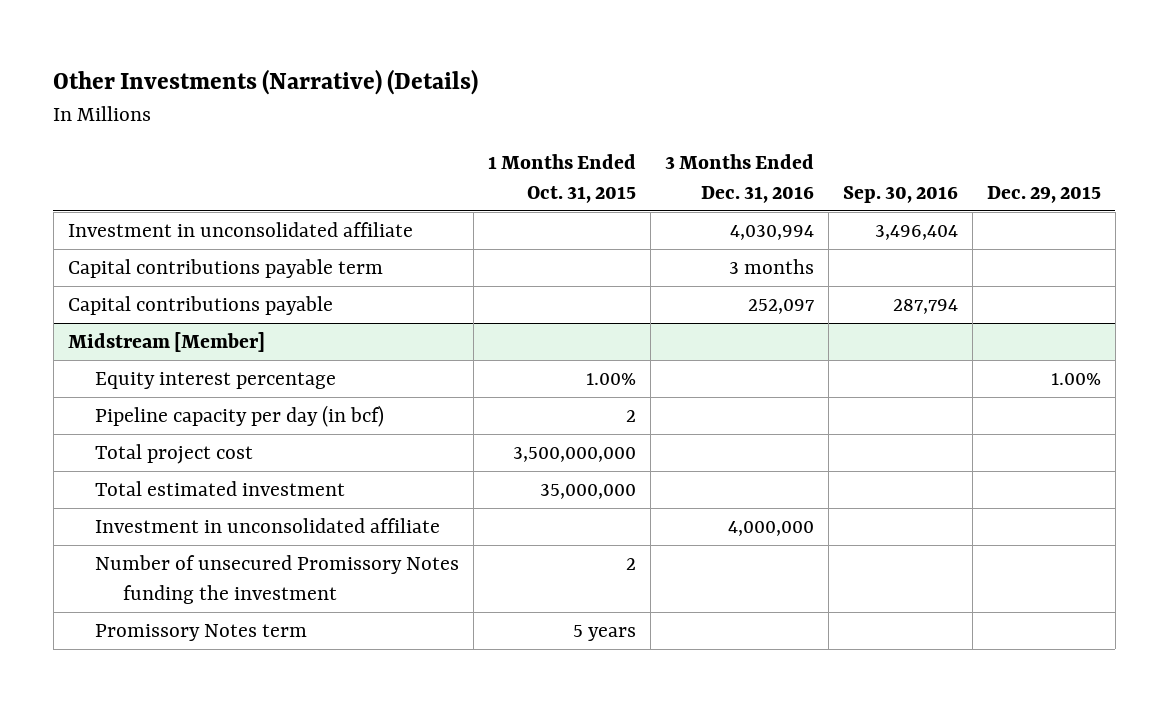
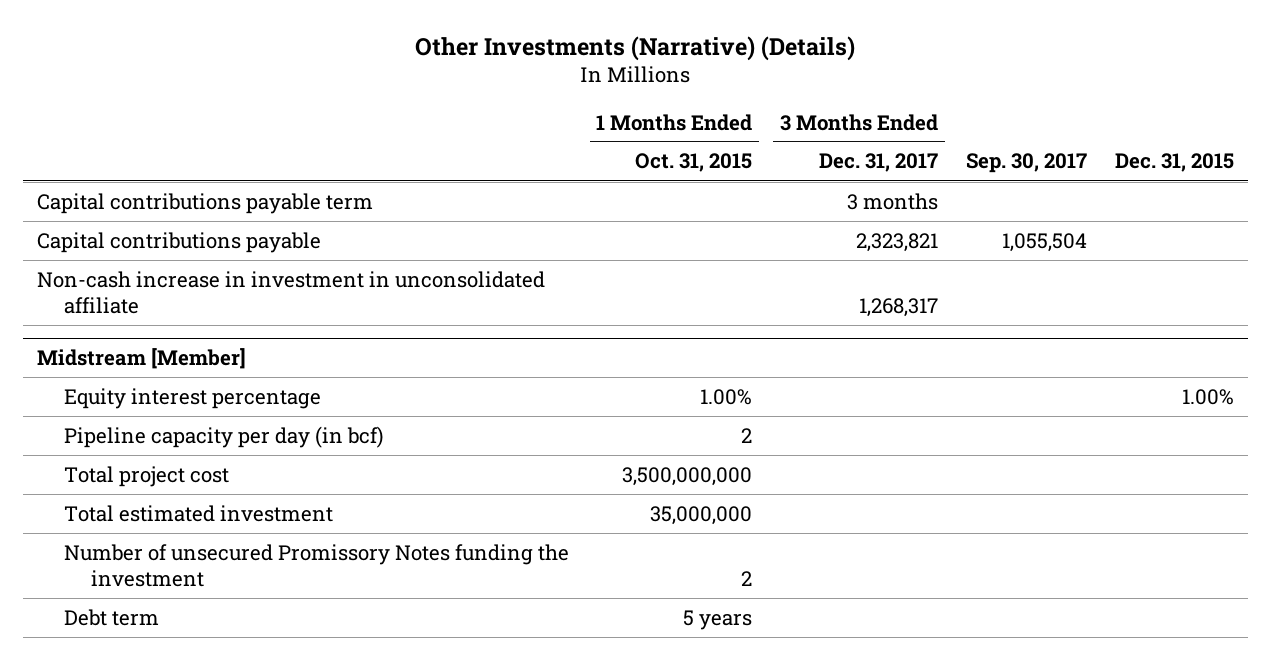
- | 1 Months Ended Oct. 31, 2015 | 3 Months Ended Dec. 31, 2016 | Sep. 30, 2016 | Dec. 29, 2015
+ | 1 Months Ended Oct. 31, 2015 | 3 Months Ended Dec. 31, 2017 | Sep. 30, 2017 | Dec. 31, 2015
- Investment in unconsolidated affiliate | | 4,030,994 | 3,496,404 |
+ Non-cash increase in investment in unconsolidated affiliate | | 1,268,317 | |
@ Midstream [Member]
- Investment in unconsolidated affiliate | | 4,000,000 | |
- Promissory Notes term | 5 years | | |
+ Debt term | 5 years | | |

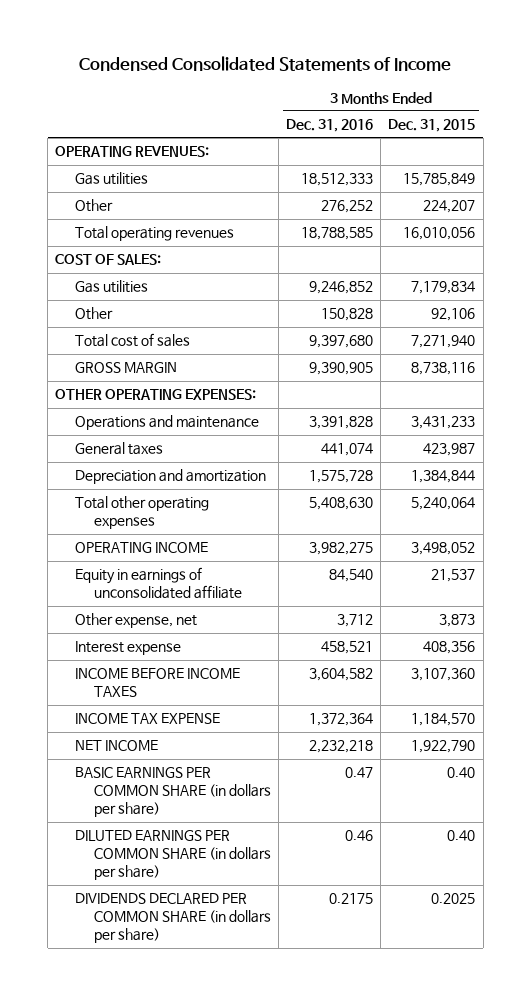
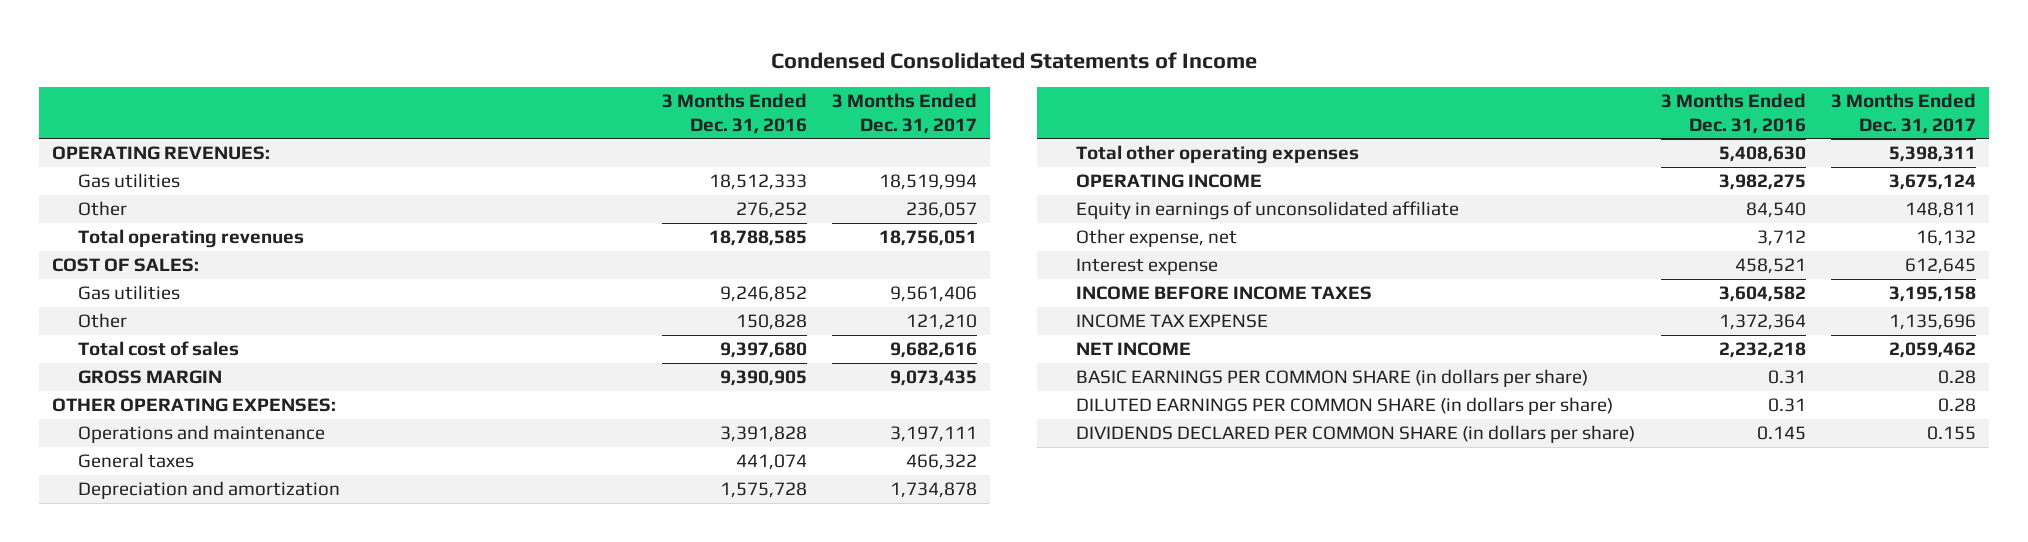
- | 3 Months Ended Dec. 31, 2016 | 3 Months Ended Dec. 31, 2015
+ | 3 Months Ended Dec. 31, 2016 | 3 Months Ended Dec. 31, 2017
- BASIC EARNINGS PER COMMON SHARE (in dollars per share) | 0.47 | 0.40
- DILUTED EARNINGS PER COMMON SHARE (in dollars per share) | 0.46 | 0.40
- DIVIDENDS DECLARED PER COMMON SHARE (in dollars per share) | 0.2175 | 0.2025
+ BASIC EARNINGS PER COMMON SHARE (in dollars per share) | 0.31 | 0.28
+ DILUTED EARNINGS PER COMMON SHARE (in dollars per share) | 0.31 | 0.28
+ DIVIDENDS DECLARED PER COMMON SHARE (in dollars per share) | 0.145 | 0.155

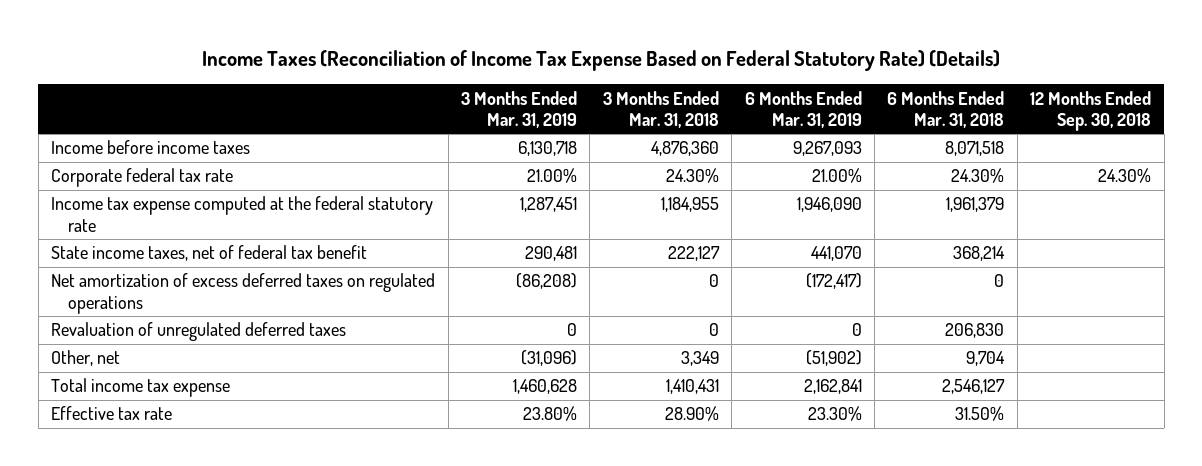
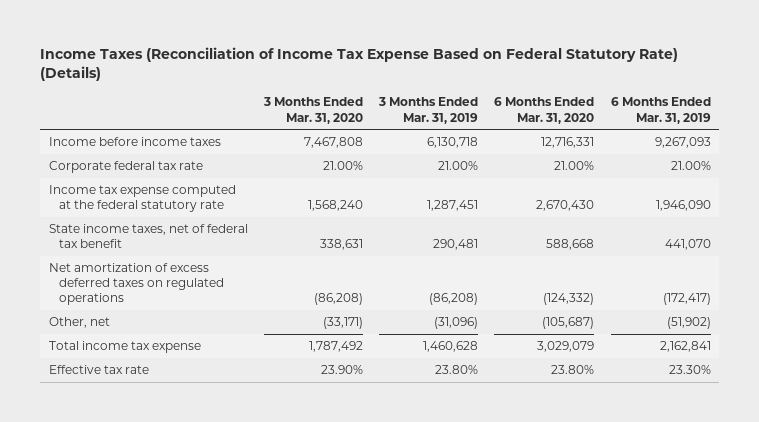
- | 3 Months Ended Mar. 31, 2019 | 3 Months Ended Mar. 31, 2018 | 6 Months Ended Mar. 31, 2019 | 6 Months Ended Mar. 31, 2018 | 12 Months Ended Sep. 30, 2018
+ | 3 Months Ended Mar. 31, 2020 | 3 Months Ended Mar. 31, 2019 | 6 Months Ended Mar. 31, 2020 | 6 Months Ended Mar. 31, 2019
- Revaluation of unregulated deferred taxes | 0 | 0 | 0 | 206,830 |

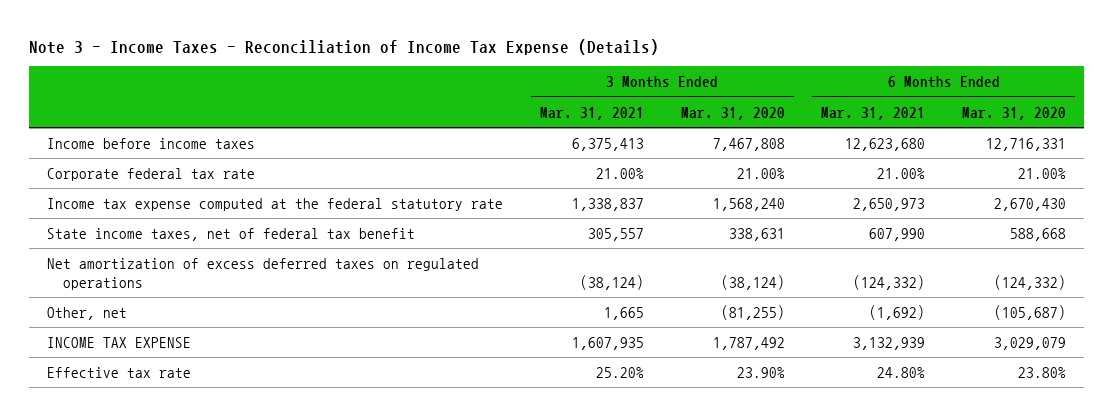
- Income Taxes (Reconciliation of Income Tax Expense Based on Federal Statutory Rate) (Details)
+ Note 3 - Income Taxes - Reconciliation of Income Tax Expense (Details)
- | 3 Months Ended Mar. 31, 2020 | 3 Months Ended Mar. 31, 2019 | 6 Months Ended Mar. 31, 2020 | 6 Months Ended Mar. 31, 2019
+ | 3 Months Ended Mar. 31, 2021 | 3 Months Ended Mar. 31, 2020 | 6 Months Ended Mar. 31, 2021 | 6 Months Ended Mar. 31, 2020
- Net amortization of excess deferred taxes on regulated operations | (86,208) | (86,208) | (124,332) | (172,417)
- Other, net | (33,171) | (31,096) | (105,687) | (51,902)
- Total income tax expense | 1,787,492 | 1,460,628 | 3,029,079 | 2,162,841
+ Net amortization of excess deferred taxes on regulated operations | (38,124) | (38,124) | (124,332) | (124,332)
+ Other, net | 1,665 | (81,255) | (1,692) | (105,687)
+ INCOME TAX EXPENSE | 1,607,935 | 1,787,492 | 3,132,939 | 3,029,079

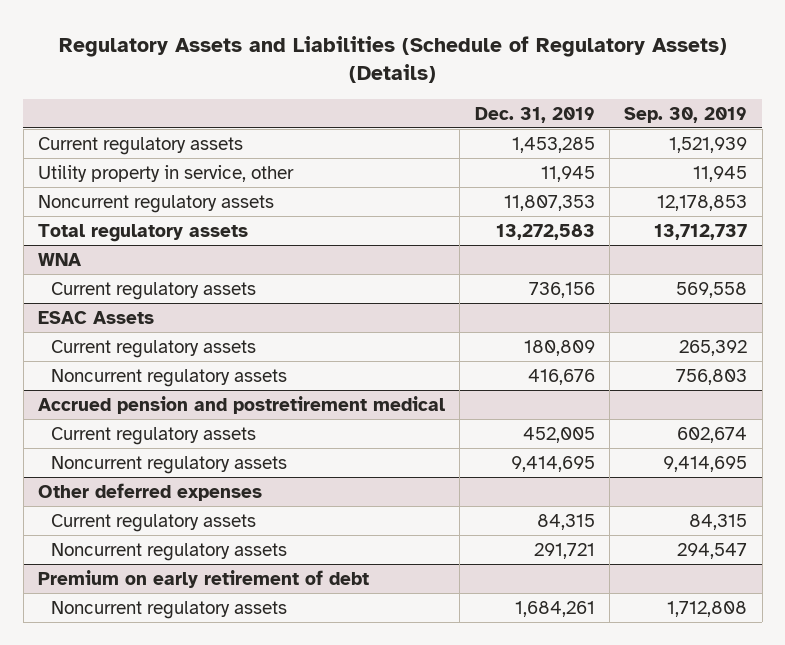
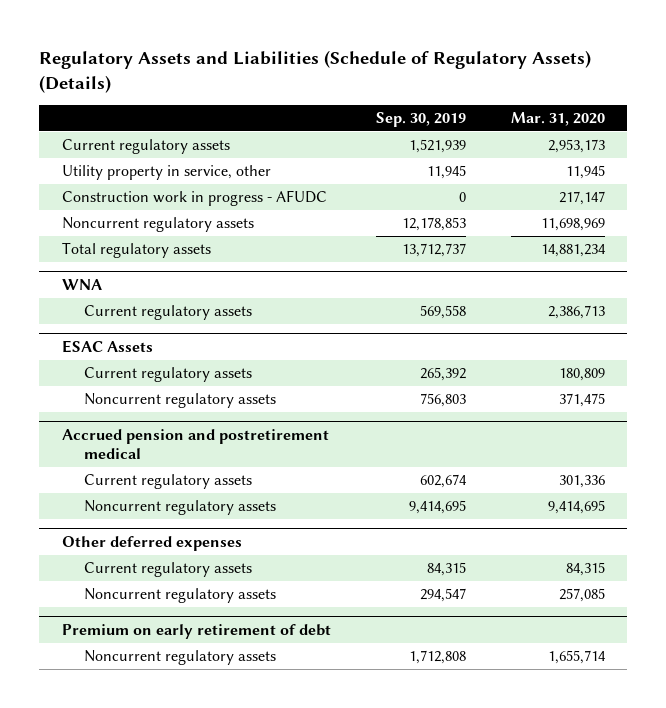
- | Dec. 31, 2019 | Sep. 30, 2019
+ | Sep. 30, 2019 | Mar. 31, 2020
+ Construction work in progress - AFUDC | 0 | 217,147

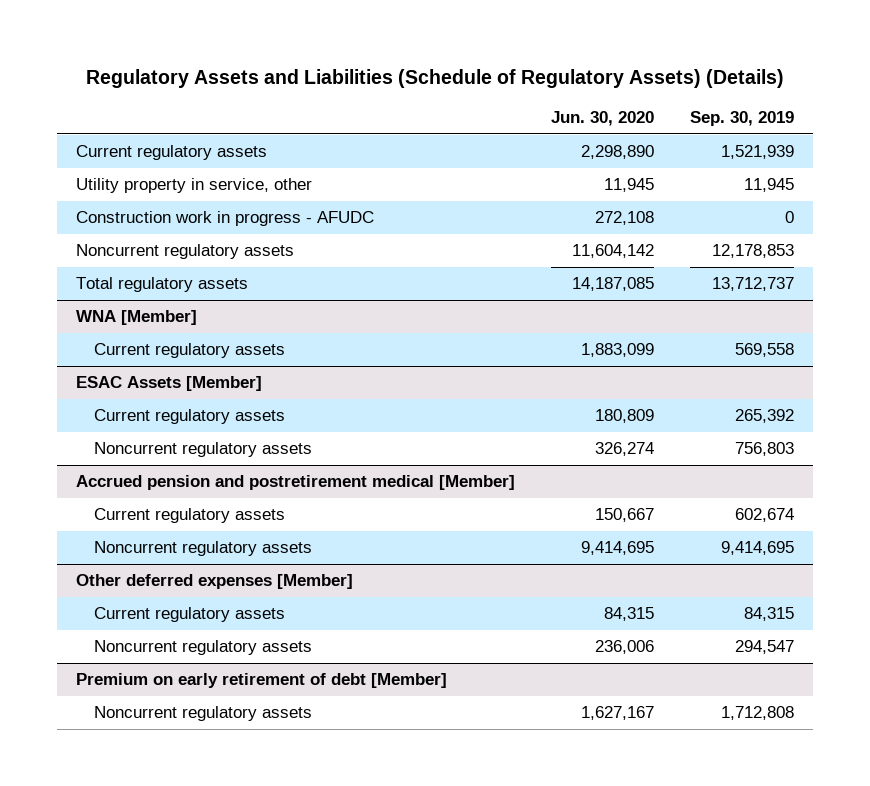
- | Sep. 30, 2019 | Mar. 31, 2020
+ | Jun. 30, 2020 | Sep. 30, 2019
- WNA
+ WNA [Member]
- ESAC Assets
+ ESAC Assets [Member]
- Accrued pension and postretirement medical
+ Accrued pension and postretirement medical [Member]
- Other deferred expenses
+ Other deferred expenses [Member]
- Premium on early retirement of debt
+ Premium on early retirement of debt [Member]

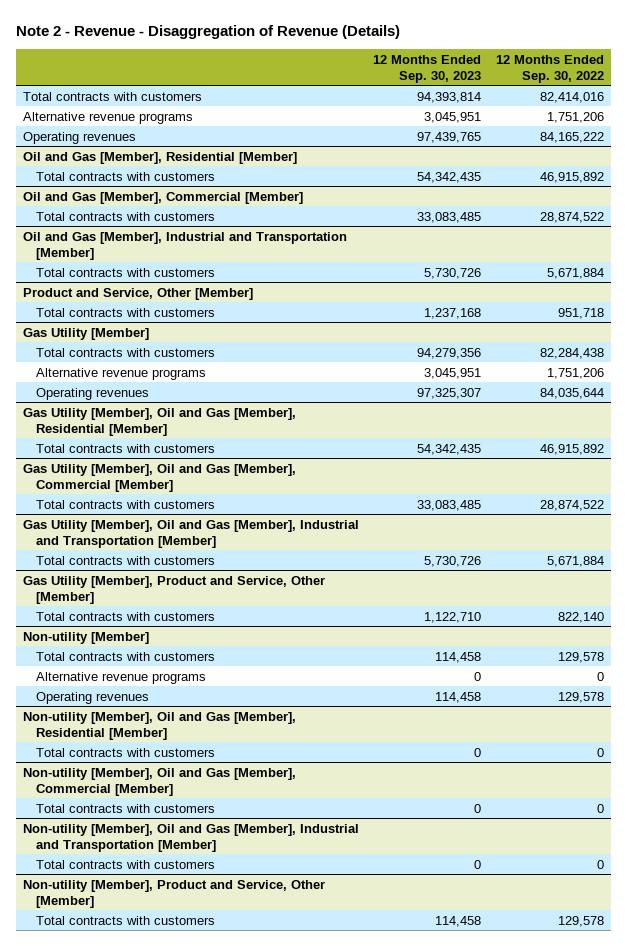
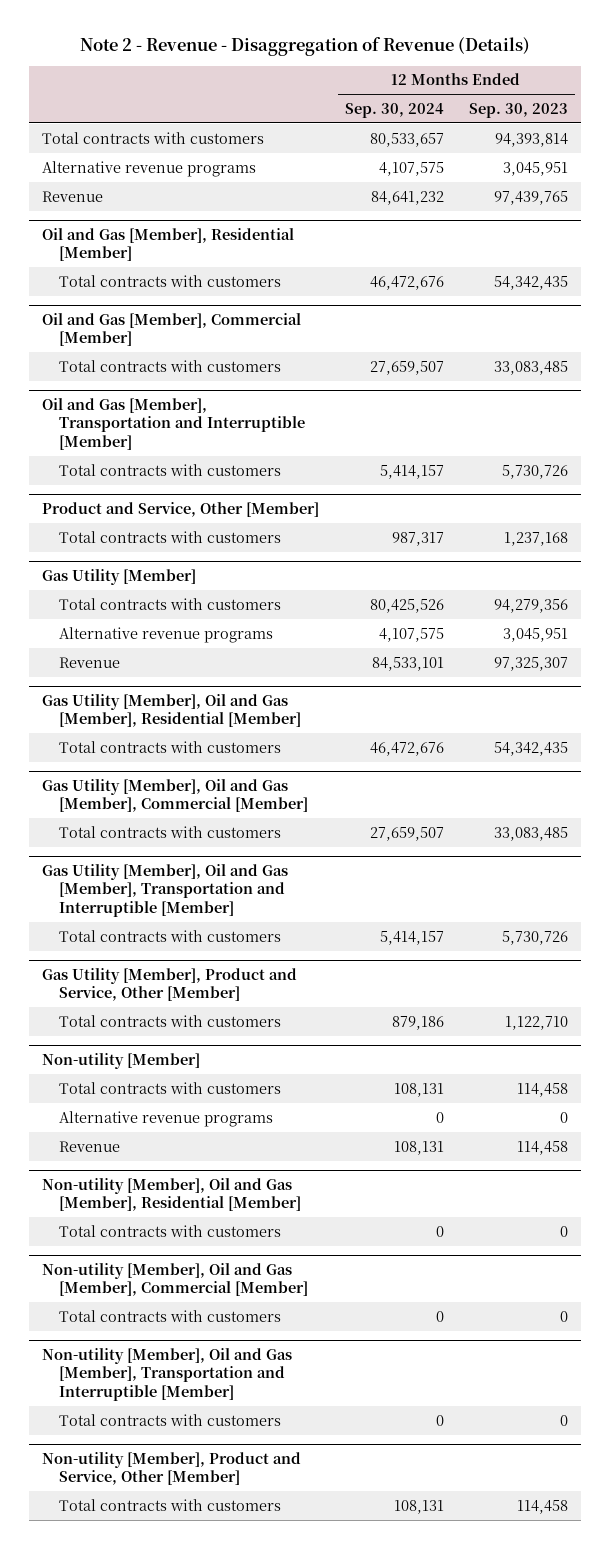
- | 12 Months Ended Sep. 30, 2023 | 12 Months Ended Sep. 30, 2022
+ | 12 Months Ended Sep. 30, 2024 | 12 Months Ended Sep. 30, 2023
- Operating revenues | 97,439,765 | 84,165,222
+ Revenue | 84,641,232 | 97,439,765
- Oil and Gas [Member], Industrial and Transportation [Member]
+ Oil and Gas [Member], Transportation and Interruptible [Member]
@ Gas Utility [Member]
- Operating revenues | 97,325,307 | 84,035,644
+ Revenue | 84,533,101 | 97,325,307
- Gas Utility [Member], Oil and Gas [Member], Industrial and Transportation [Member]
+ Gas Utility [Member], Oil and Gas [Member], Transportation and Interruptible [Member]
@ Non-utility [Member]
- Operating revenues | 114,458 | 129,578
+ Revenue | 108,131 | 114,458
- Non-utility [Member], Oil and Gas [Member], Industrial and Transportation [Member]
+ Non-utility [Member], Oil and Gas [Member], Transportation and Interruptible [Member]

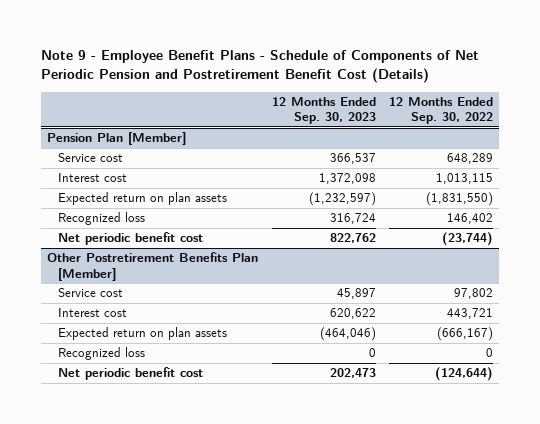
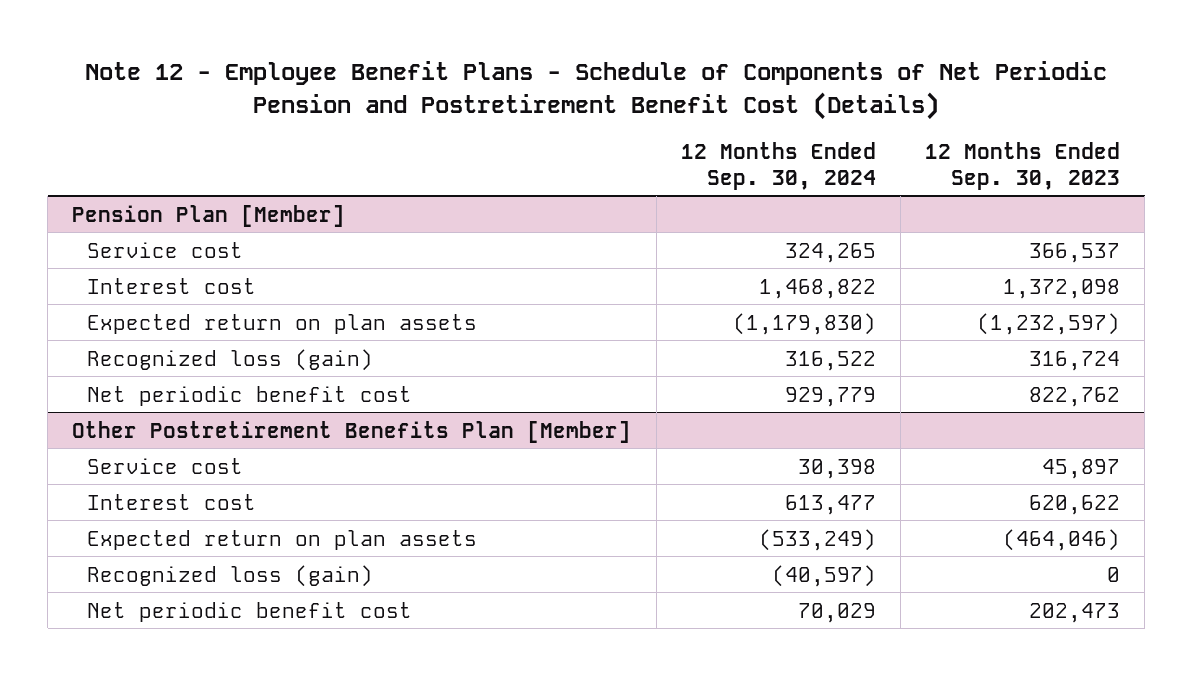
- Note 9 - Employee Benefit Plans - Schedule of Components of Net Periodic Pension and Postretirement Benefit Cost (Details)
+ Note 12 - Employee Benefit Plans - Schedule of Components of Net Periodic Pension and Postretirement Benefit Cost (Details)
- | 12 Months Ended Sep. 30, 2023 | 12 Months Ended Sep. 30, 2022
+ | 12 Months Ended Sep. 30, 2024 | 12 Months Ended Sep. 30, 2023
@ Pension Plan [Member]
- Recognized loss | 316,724 | 146,402
+ Recognized loss (gain) | 316,522 | 316,724
@ Other Postretirement Benefits Plan [Member]
- Recognized loss | 0 | 0
+ Recognized loss (gain) | (40,597) | 0

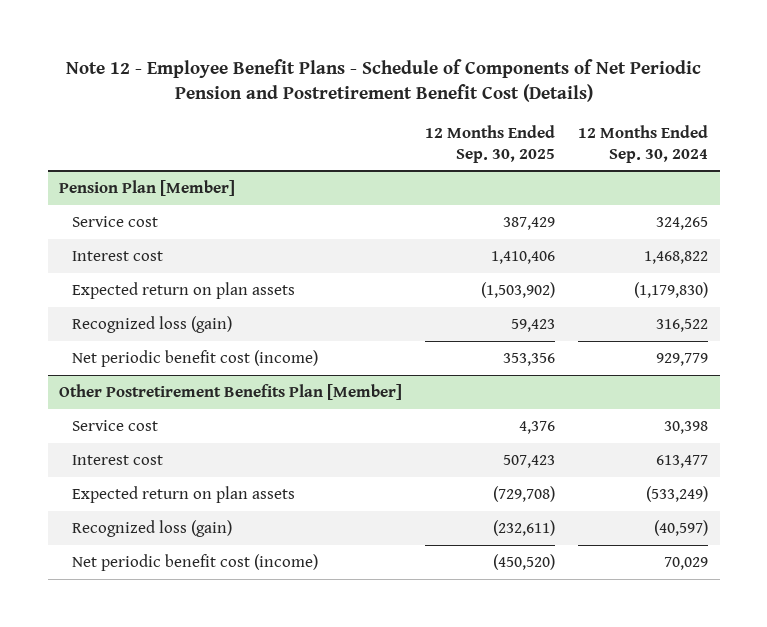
- | 12 Months Ended Sep. 30, 2024 | 12 Months Ended Sep. 30, 2023
+ | 12 Months Ended Sep. 30, 2025 | 12 Months Ended Sep. 30, 2024
@ Pension Plan [Member]
- Net periodic benefit cost | 929,779 | 822,762
+ Net periodic benefit cost (income) | 353,356 | 929,779
@ Other Postretirement Benefits Plan [Member]
- Net periodic benefit cost | 70,029 | 202,473
+ Net periodic benefit cost (income) | (450,520) | 70,029

